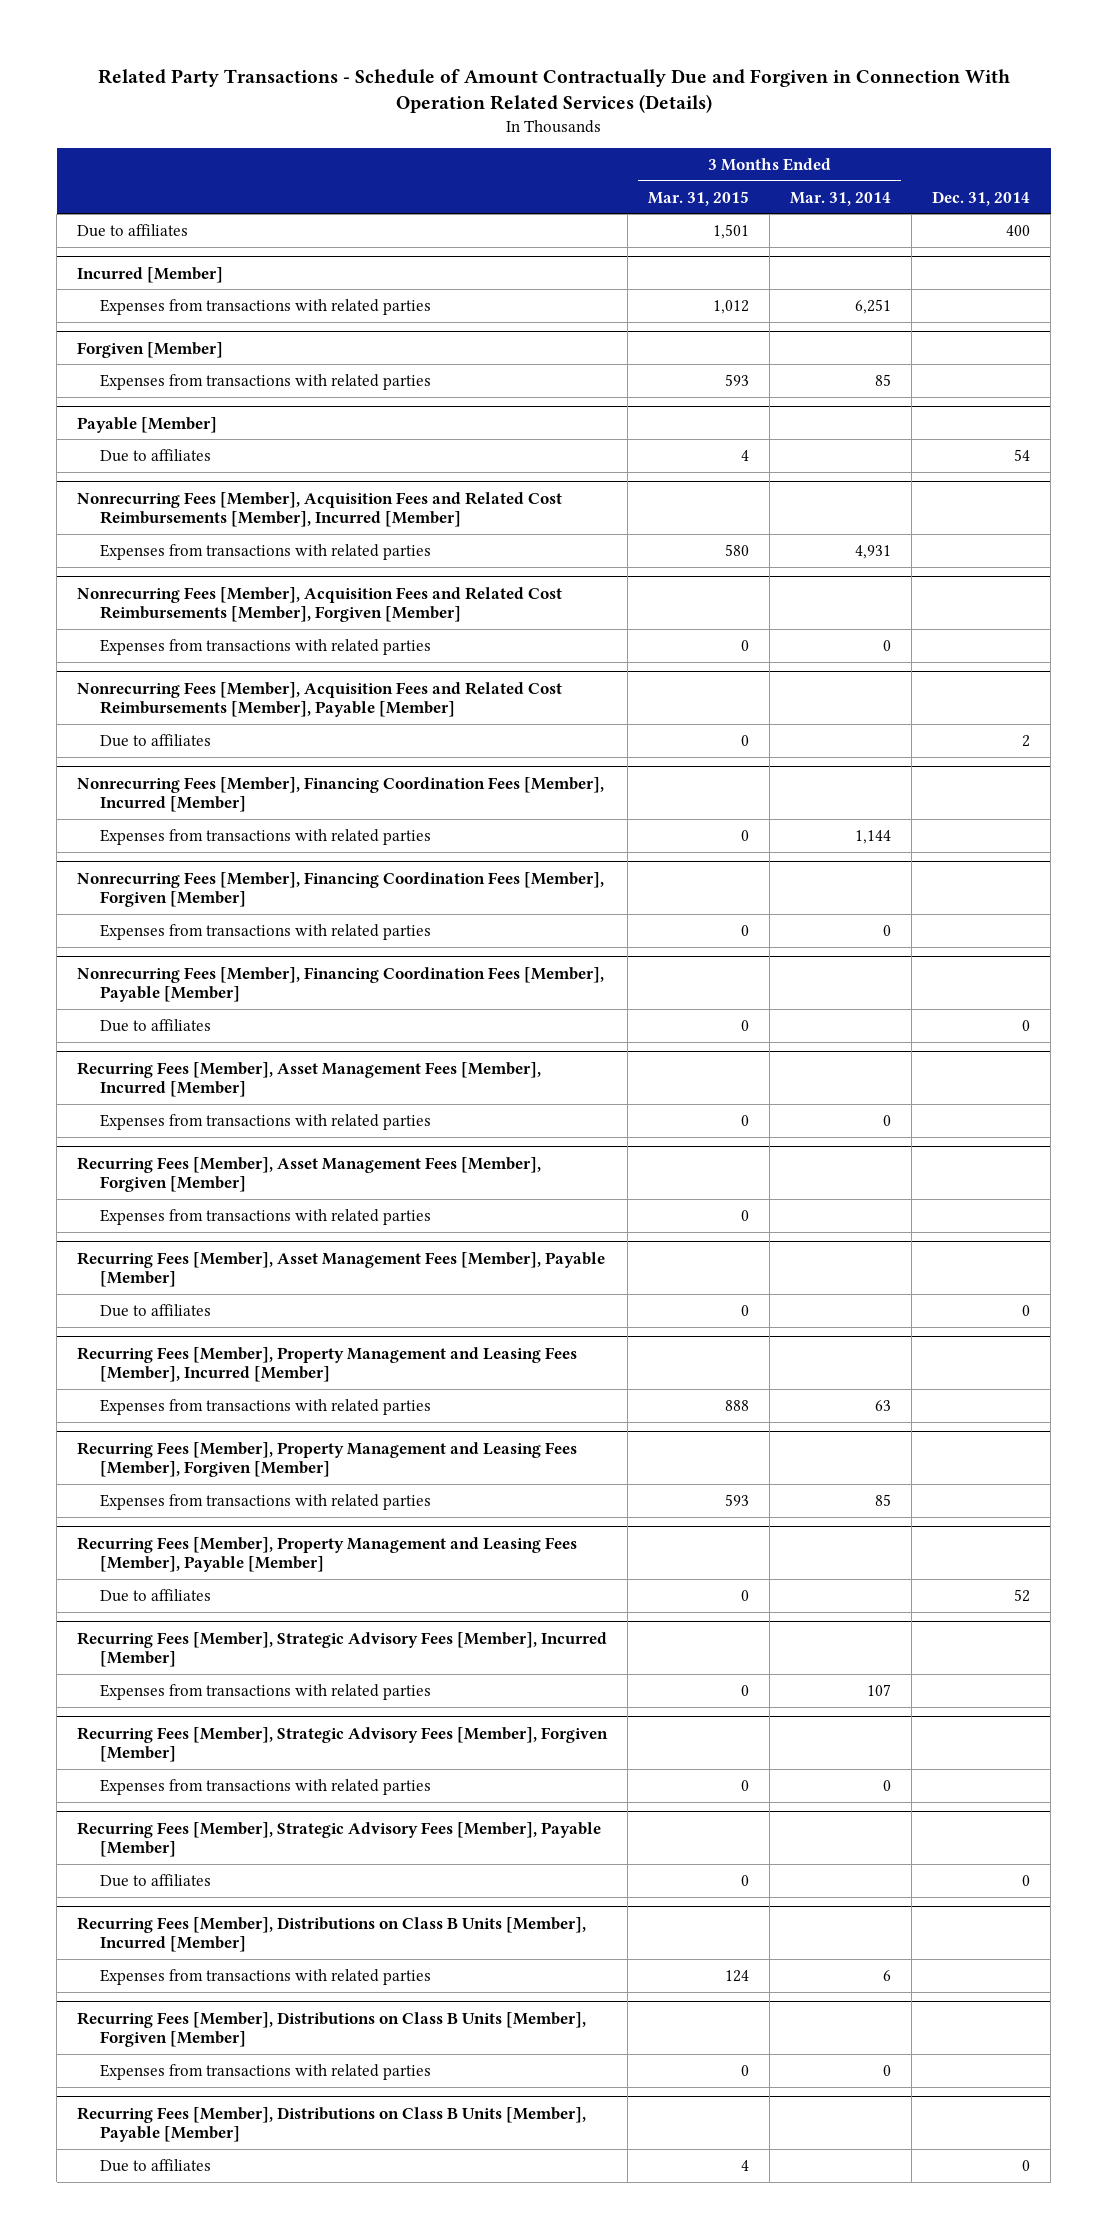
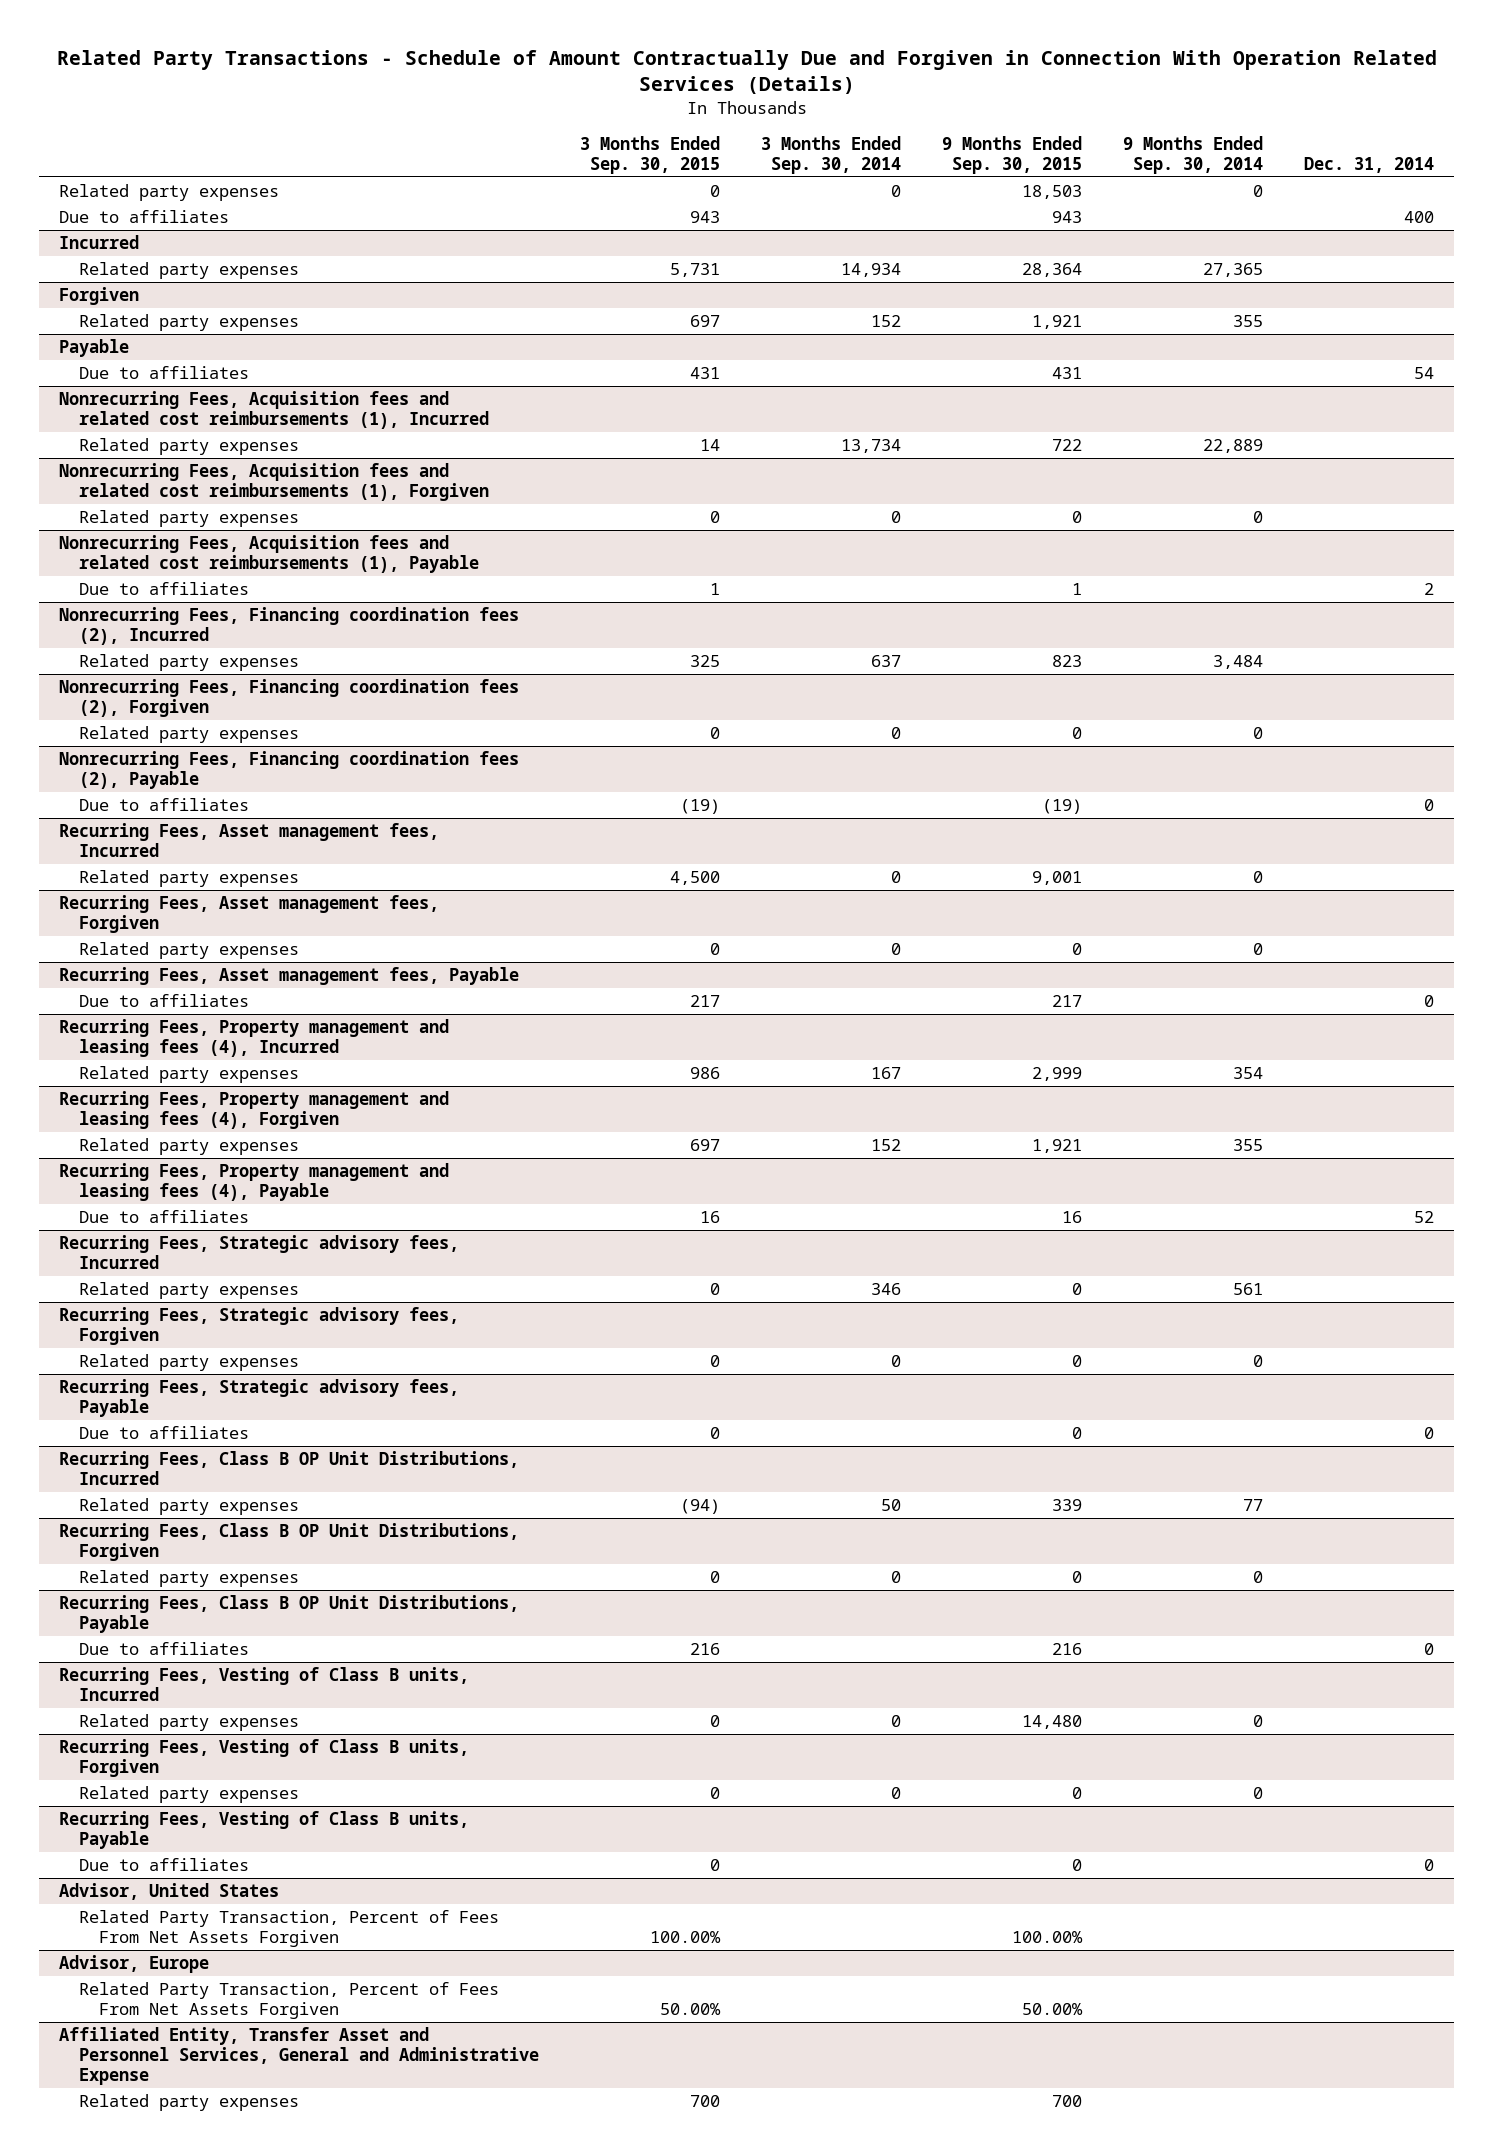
- | 3 Months Ended Mar. 31, 2015 | 3 Months Ended Mar. 31, 2014 | Dec. 31, 2014
+ | 3 Months Ended Sep. 30, 2015 | 3 Months Ended Sep. 30, 2014 | 9 Months Ended Sep. 30, 2015 | 9 Months Ended Sep. 30, 2014 | Dec. 31, 2014
+ Related party expenses | 0 | 0 | 18,503 | 0 |
- Incurred [Member]
- Expenses from transactions with related parties | 1,012 | 6,251 |
- Forgiven [Member]
- Expenses from transactions with related parties | 593 | 85 |
- Payable [Member]
+ Incurred
+ Related party expenses | 5,731 | 14,934 | 28,364 | 27,365 |
+ Forgiven
+ Related party expenses | 697 | 152 | 1,921 | 355 |
+ Payable
- Nonrecurring Fees [Member], Acquisition Fees and Related Cost Reimbursements [Member], Incurred [Member]
- Expenses from transactions with related parties | 580 | 4,931 |
- Nonrecurring Fees [Member], Acquisition Fees and Related Cost Reimbursements [Member], Forgiven [Member]
- Expenses from transactions with related parties | 0 | 0 |
- Nonrecurring Fees [Member], Acquisition Fees and Related Cost Reimbursements [Member], Payable [Member]
+ Nonrecurring Fees, Acquisition fees and related cost reimbursements (1), Incurred
+ Related party expenses | 14 | 13,734 | 722 | 22,889 |
+ Nonrecurring Fees, Acquisition fees and related cost reimbursements (1), Forgiven
+ Related party expenses | 0 | 0 | 0 | 0 |
+ Nonrecurring Fees, Acquisition fees and related cost reimbursements (1), Payable
- Nonrecurring Fees [Member], Financing Coordination Fees [Member], Incurred [Member]
- Expenses from transactions with related parties | 0 | 1,144 |
- Nonrecurring Fees [Member], Financing Coordination Fees [Member], Forgiven [Member]
- Expenses from transactions with related parties | 0 | 0 |
- Nonrecurring Fees [Member], Financing Coordination Fees [Member], Payable [Member]
+ Nonrecurring Fees, Financing coordination fees (2), Incurred
+ Related party expenses | 325 | 637 | 823 | 3,484 |
+ Nonrecurring Fees, Financing coordination fees (2), Forgiven
+ Related party expenses | 0 | 0 | 0 | 0 |
+ Nonrecurring Fees, Financing coordination fees (2), Payable
- Recurring Fees [Member], Asset Management Fees [Member], Incurred [Member]
- Expenses from transactions with related parties | 0 | 0 |
- Recurring Fees [Member], Asset Management Fees [Member], Forgiven [Member]
- Expenses from transactions with related parties | 0 | |
- Recurring Fees [Member], Asset Management Fees [Member], Payable [Member]
+ Recurring Fees, Asset management fees, Incurred
+ Related party expenses | 4,500 | 0 | 9,001 | 0 |
+ Recurring Fees, Asset management fees, Forgiven
+ Related party expenses | 0 | 0 | 0 | 0 |
+ Recurring Fees, Asset management fees, Payable
- Recurring Fees [Member], Property Management and Leasing Fees [Member], Incurred [Member]
- Expenses from transactions with related parties | 888 | 63 |
- Recurring Fees [Member], Property Management and Leasing Fees [Member], Forgiven [Member]
- Expenses from transactions with related parties | 593 | 85 |
- Recurring Fees [Member], Property Management and Leasing Fees [Member], Payable [Member]
+ Recurring Fees, Property management and leasing fees (4), Incurred
+ Related party expenses | 986 | 167 | 2,999 | 354 |
+ Recurring Fees, Property management and leasing fees (4), Forgiven
+ Related party expenses | 697 | 152 | 1,921 | 355 |
+ Recurring Fees, Property management and leasing fees (4), Payable
- Recurring Fees [Member], Strategic Advisory Fees [Member], Incurred [Member]
- Expenses from transactions with related parties | 0 | 107 |
- Recurring Fees [Member], Strategic Advisory Fees [Member], Forgiven [Member]
- Expenses from transactions with related parties | 0 | 0 |
- Recurring Fees [Member], Strategic Advisory Fees [Member], Payable [Member]
+ Recurring Fees, Strategic advisory fees, Incurred
+ Related party expenses | 0 | 346 | 0 | 561 |
+ Recurring Fees, Strategic advisory fees, Forgiven
+ Related party expenses | 0 | 0 | 0 | 0 |
+ Recurring Fees, Strategic advisory fees, Payable
- Recurring Fees [Member], Distributions on Class B Units [Member], Incurred [Member]
- Expenses from transactions with related parties | 124 | 6 |
- Recurring Fees [Member], Distributions on Class B Units [Member], Forgiven [Member]
- Expenses from transactions with related parties | 0 | 0 |
- Recurring Fees [Member], Distributions on Class B Units [Member], Payable [Member]
+ Recurring Fees, Class B OP Unit Distributions, Incurred
+ Related party expenses | (94) | 50 | 339 | 77 |
+ Recurring Fees, Class B OP Unit Distributions, Forgiven
+ Related party expenses | 0 | 0 | 0 | 0 |
+ Recurring Fees, Class B OP Unit Distributions, Payable
+ Recurring Fees, Vesting of Class B units, Incurred
+ Related party expenses | 0 | 0 | 14,480 | 0 |
+ Recurring Fees, Vesting of Class B units, Forgiven
+ Related party expenses | 0 | 0 | 0 | 0 |
+ Recurring Fees, Vesting of Class B units, Payable
+ Due to affiliates | 0 | | 0 | | 0
+ Advisor, United States
+ Related Party Transaction, Percent of Fees From Net Assets Forgiven | 100.00% | | 100.00% | |
+ Advisor, Europe
+ Related Party Transaction, Percent of Fees From Net Assets Forgiven | 50.00% | | 50.00% | |
+ Affiliated Entity, Transfer Asset and Personnel Services, General and Administrative Expense
+ Related party expenses | 700 | | 700 | |

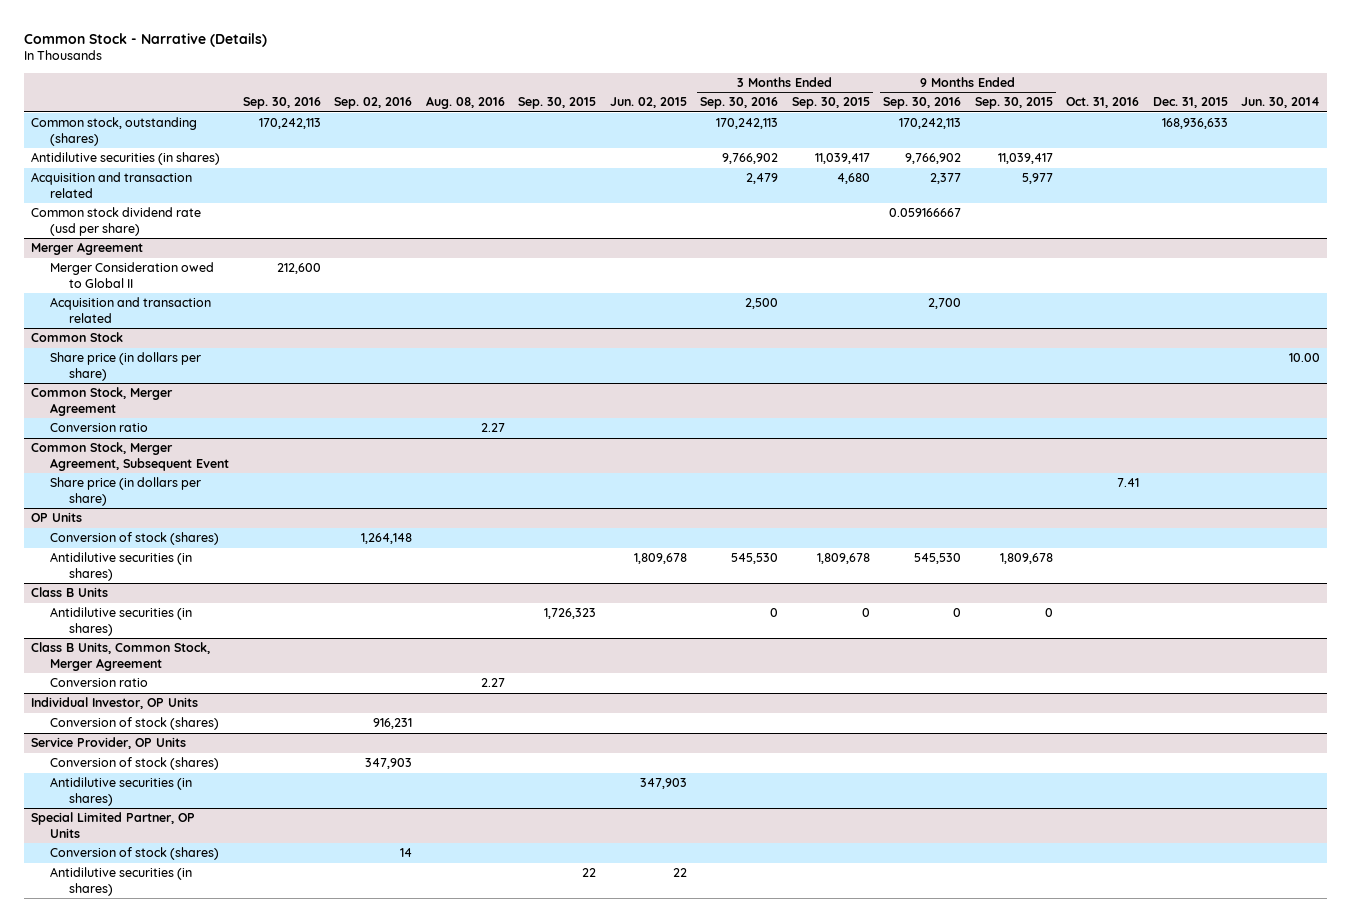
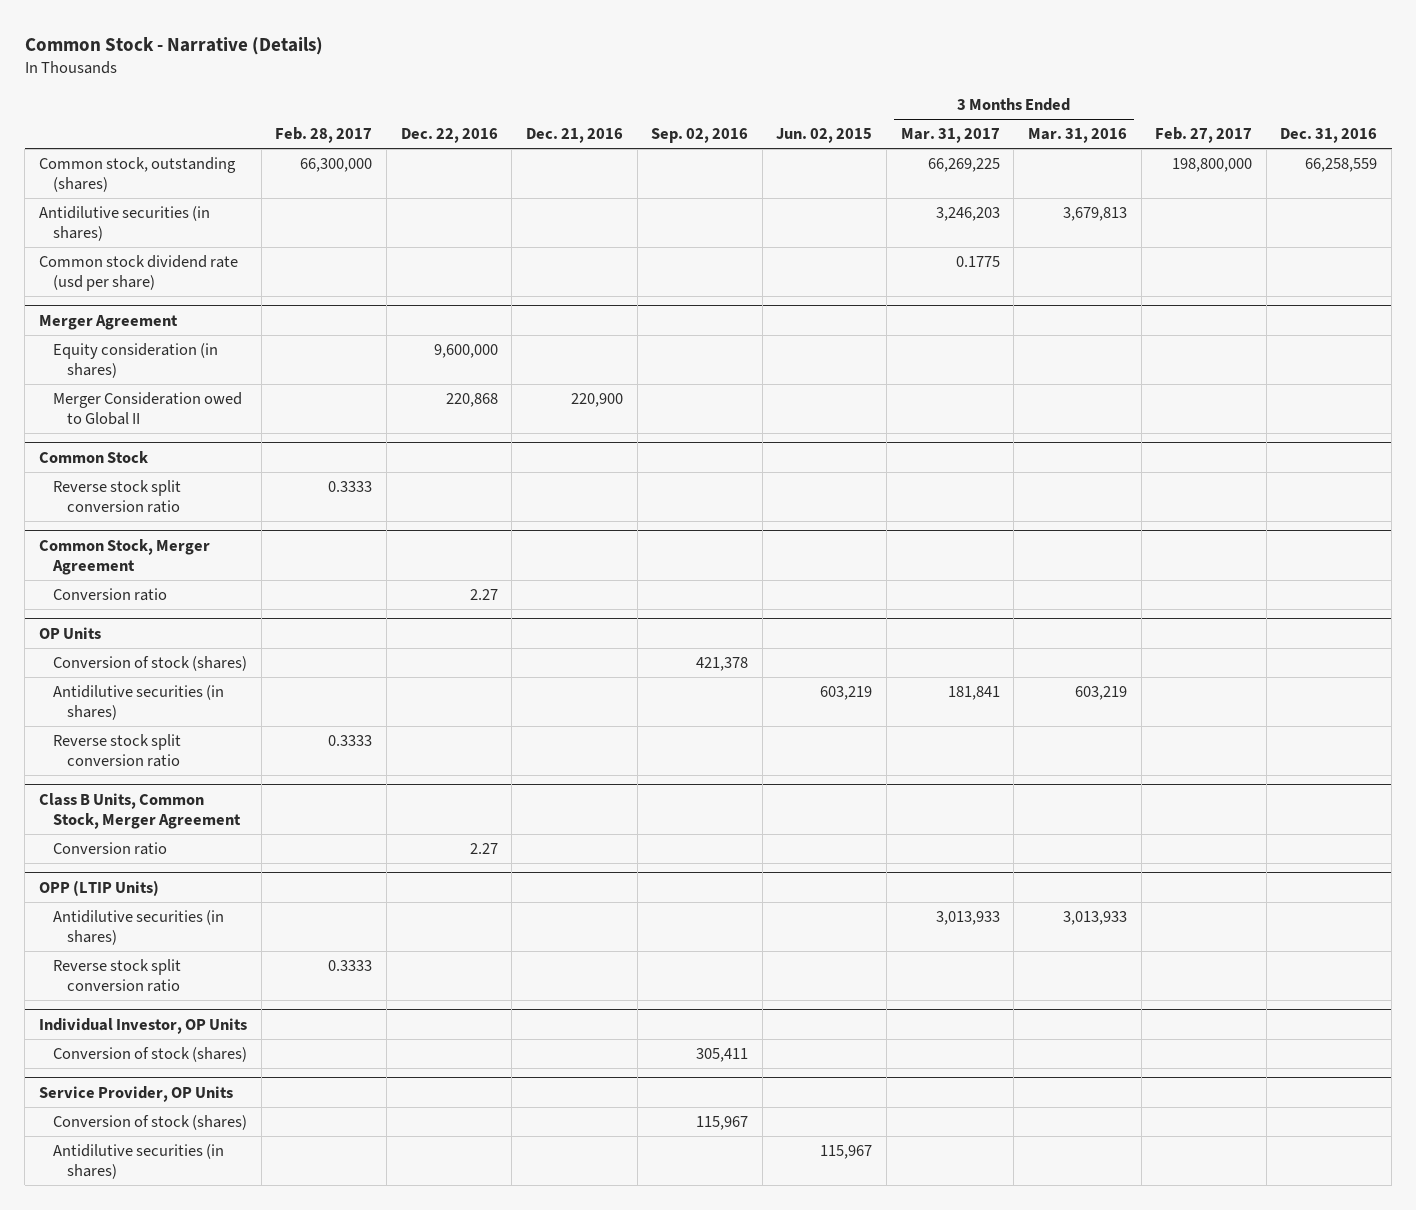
- | Sep. 30, 2016 | Sep. 02, 2016 | Aug. 08, 2016 | Sep. 30, 2015 | Jun. 02, 2015 | 3 Months Ended Sep. 30, 2016 | 3 Months Ended Sep. 30, 2015 | 9 Months Ended Sep. 30, 2016 | 9 Months Ended Sep. 30, 2015 | Oct. 31, 2016 | Dec. 31, 2015 | Jun. 30, 2014
+ | Feb. 28, 2017 | Dec. 22, 2016 | Dec. 21, 2016 | Sep. 02, 2016 | Jun. 02, 2015 | 3 Months Ended Mar. 31, 2017 | 3 Months Ended Mar. 31, 2016 | Feb. 27, 2017 | Dec. 31, 2016
- Acquisition and transaction related | | | | | | 2,479 | 4,680 | 2,377 | 5,977 | | |
@ Merger Agreement
+ Equity consideration (in shares) | | 9,600,000 | | | | | | |
- Acquisition and transaction related | | | | | | 2,500 | | 2,700 | | | |
@ Common Stock
- Share price (in dollars per share) | | | | | | | | | | | | 10.00
+ Reverse stock split conversion ratio | 0.3333 | | | | | | | |
- Common Stock, Merger Agreement, Subsequent Event
- Share price (in dollars per share) | | | | | | | | | | 7.41 | |
@ OP Units
- Conversion of stock (shares) | | 1,264,148 | | | | | | | | | |
- Antidilutive securities (in shares) | | | | | 1,809,678 | 545,530 | 1,809,678 | 545,530 | 1,809,678 | | |
- Class B Units
- Antidilutive securities (in shares) | | | | 1,726,323 | | 0 | 0 | 0 | 0 | | |
@ OP Units
+ Conversion of stock (shares) | | | | 421,378 | | | | |
+ Antidilutive securities (in shares) | | | | | 603,219 | 181,841 | 603,219 | |
+ Reverse stock split conversion ratio | 0.3333 | | | | | | | |
+ OPP (LTIP Units)
+ Antidilutive securities (in shares) | | | | | | 3,013,933 | 3,013,933 | |
+ Reverse stock split conversion ratio | 0.3333 | | | | | | | |
@ Individual Investor, OP Units
- Conversion of stock (shares) | | 916,231 | | | | | | | | | |
+ Conversion of stock (shares) | | | | 305,411 | | | | |
@ Service Provider, OP Units
- Conversion of stock (shares) | | 347,903 | | | | | | | | | |
- Antidilutive securities (in shares) | | | | | 347,903 | | | | | | |
- Special Limited Partner, OP Units
- Conversion of stock (shares) | | 14 | | | | | | | | | |
- Antidilutive securities (in shares) | | | | 22 | 22 | | | | | | |
@ Service Provider, OP Units
+ Conversion of stock (shares) | | | | 115,967 | | | | |
+ Antidilutive securities (in shares) | | | | | 115,967 | | | |

